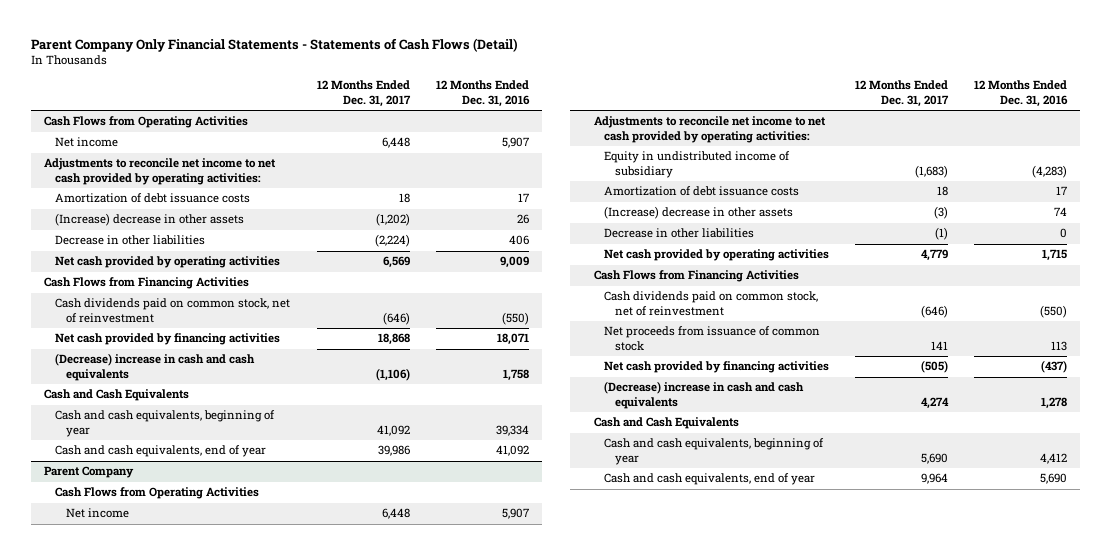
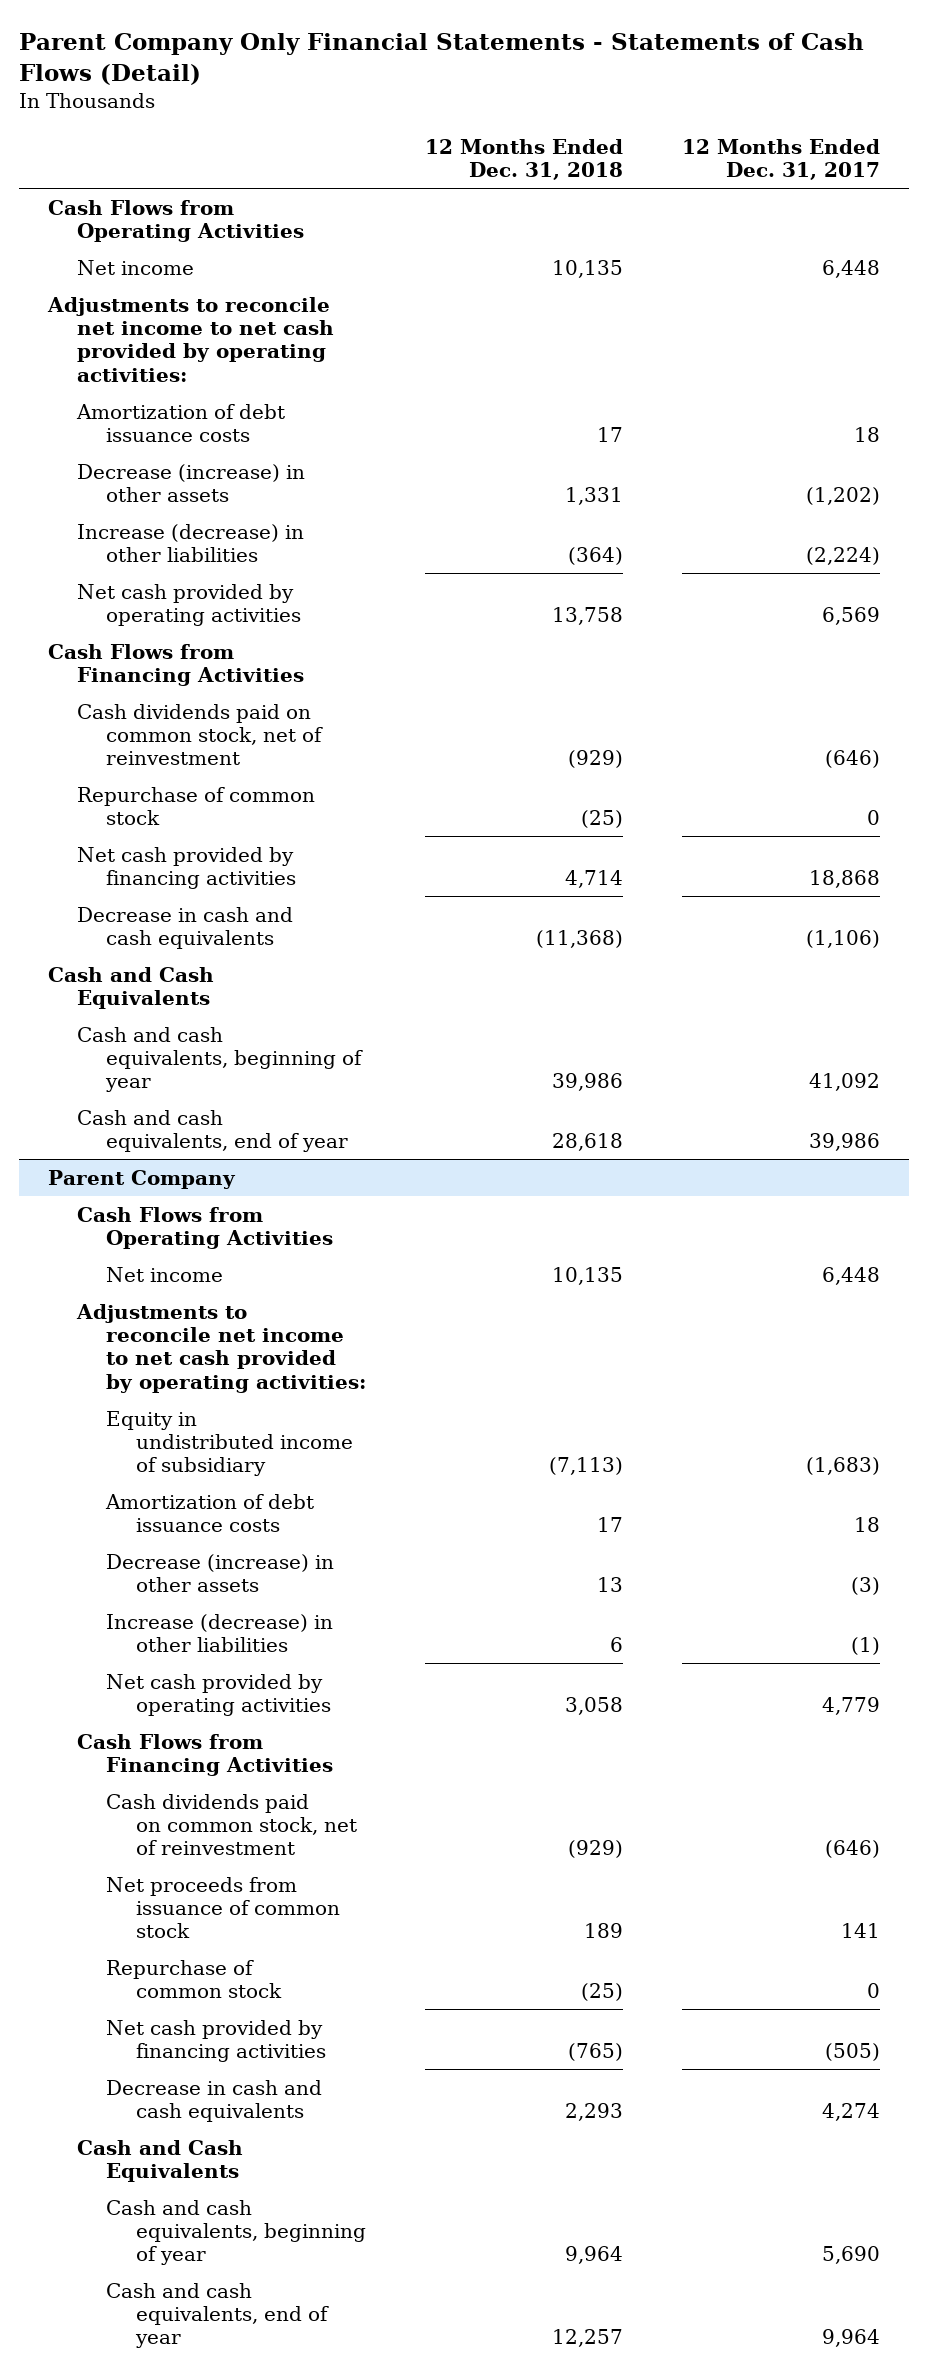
- | 12 Months Ended Dec. 31, 2017 | 12 Months Ended Dec. 31, 2016
+ | 12 Months Ended Dec. 31, 2018 | 12 Months Ended Dec. 31, 2017
- (Increase) decrease in other assets | (1,202) | 26
- Decrease in other liabilities | (2,224) | 406
+ Decrease (increase) in other assets | 1,331 | (1,202)
+ Increase (decrease) in other liabilities | (364) | (2,224)
+ Repurchase of common stock | (25) | 0
- (Decrease) increase in cash and cash equivalents | (1,106) | 1,758
+ Decrease in cash and cash equivalents | (11,368) | (1,106)
@ Parent Company
- (Increase) decrease in other assets | (3) | 74
- Decrease in other liabilities | (1) | 0
+ Decrease (increase) in other assets | 13 | (3)
+ Increase (decrease) in other liabilities | 6 | (1)
+ Repurchase of common stock | (25) | 0
- (Decrease) increase in cash and cash equivalents | 4,274 | 1,278
+ Decrease in cash and cash equivalents | 2,293 | 4,274

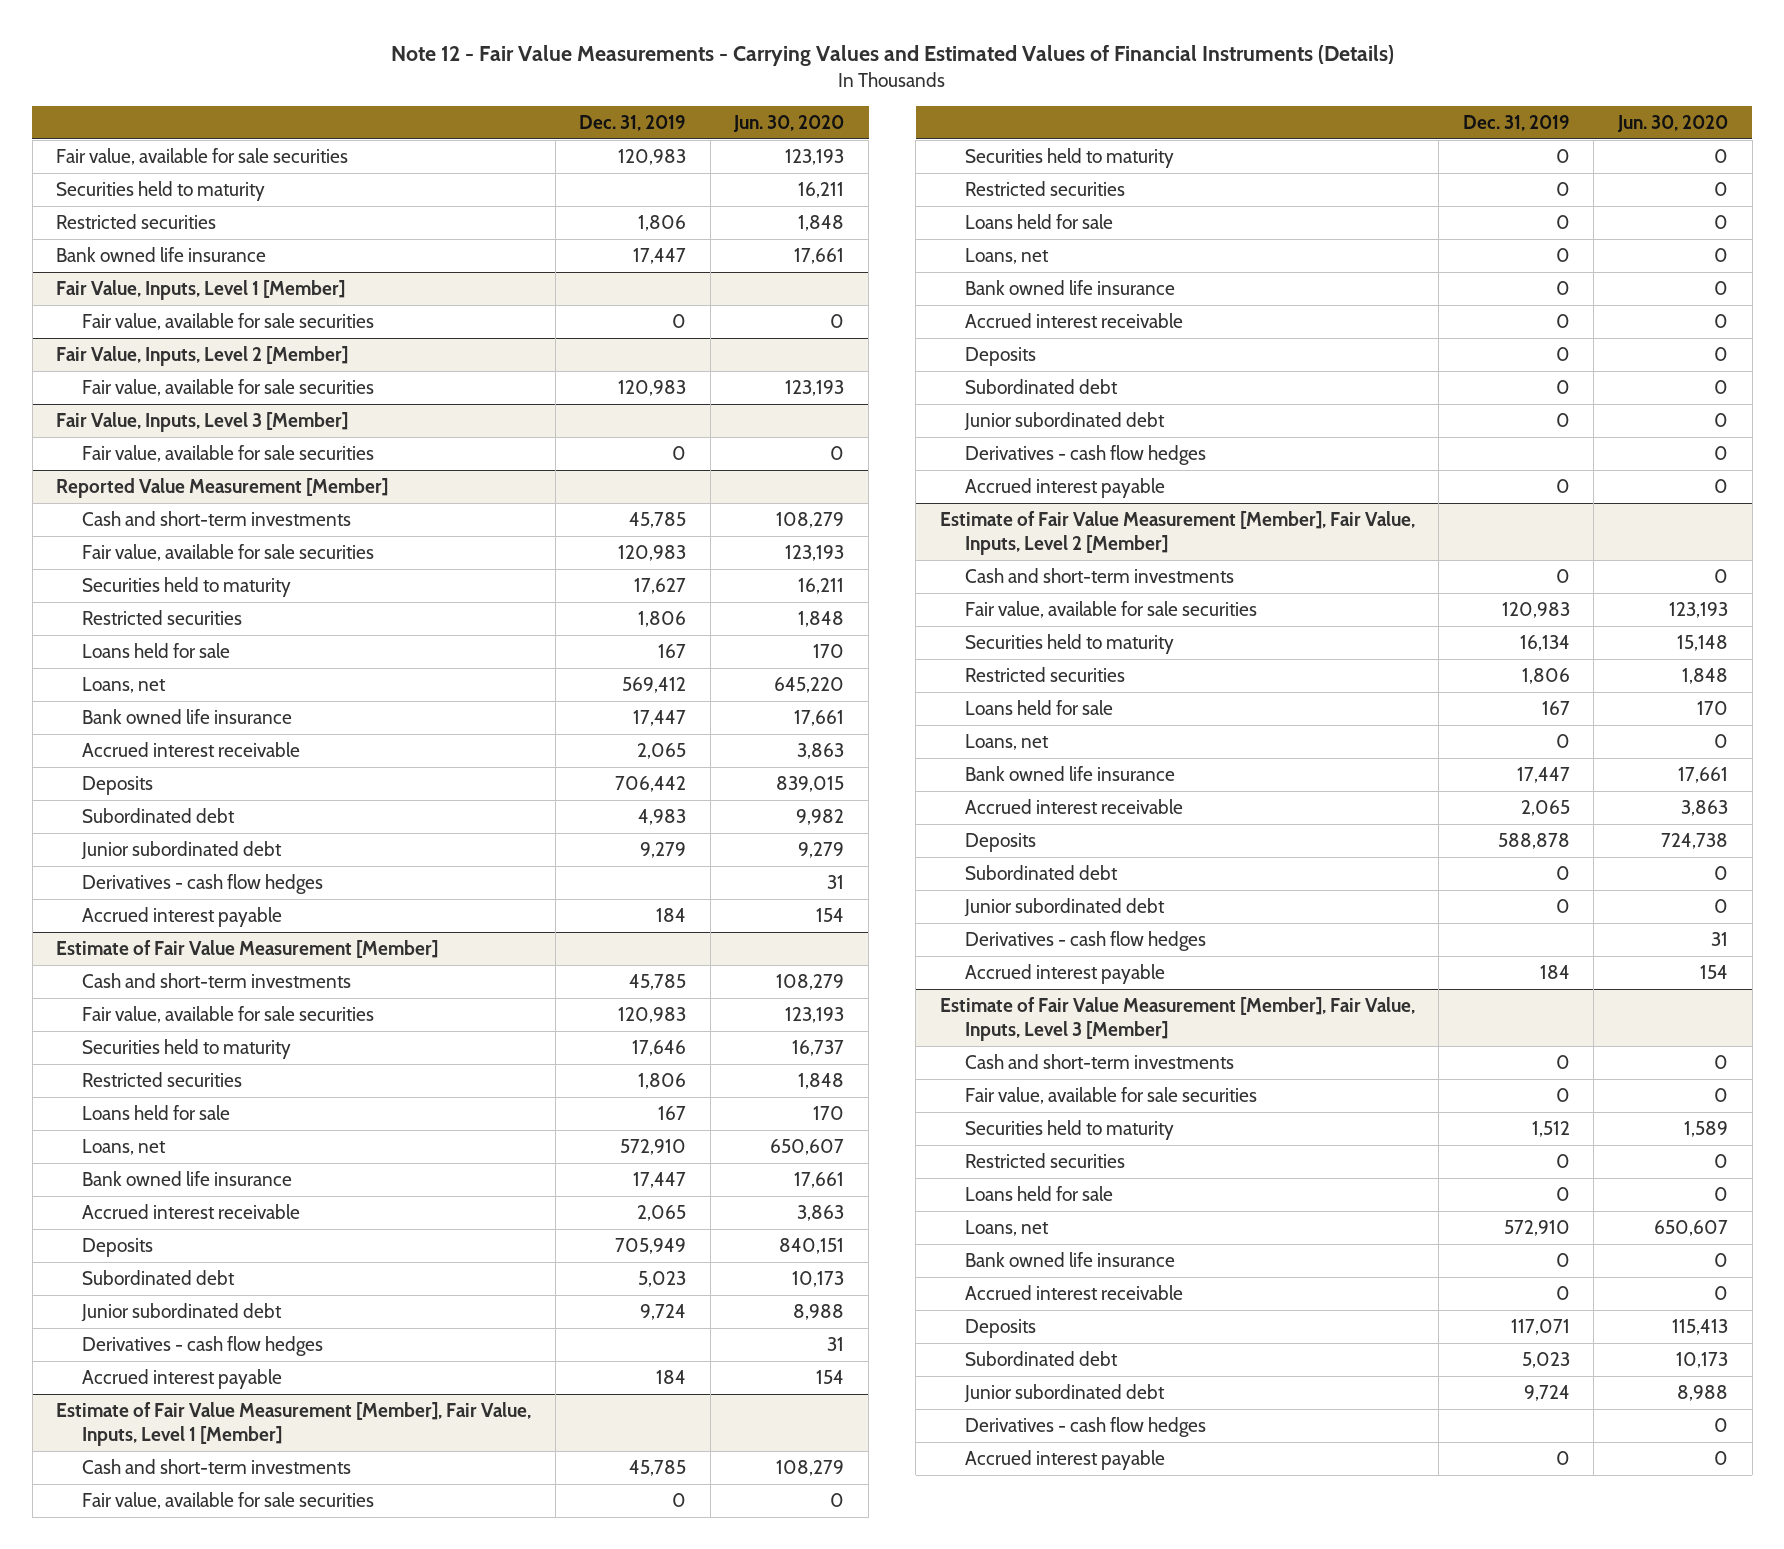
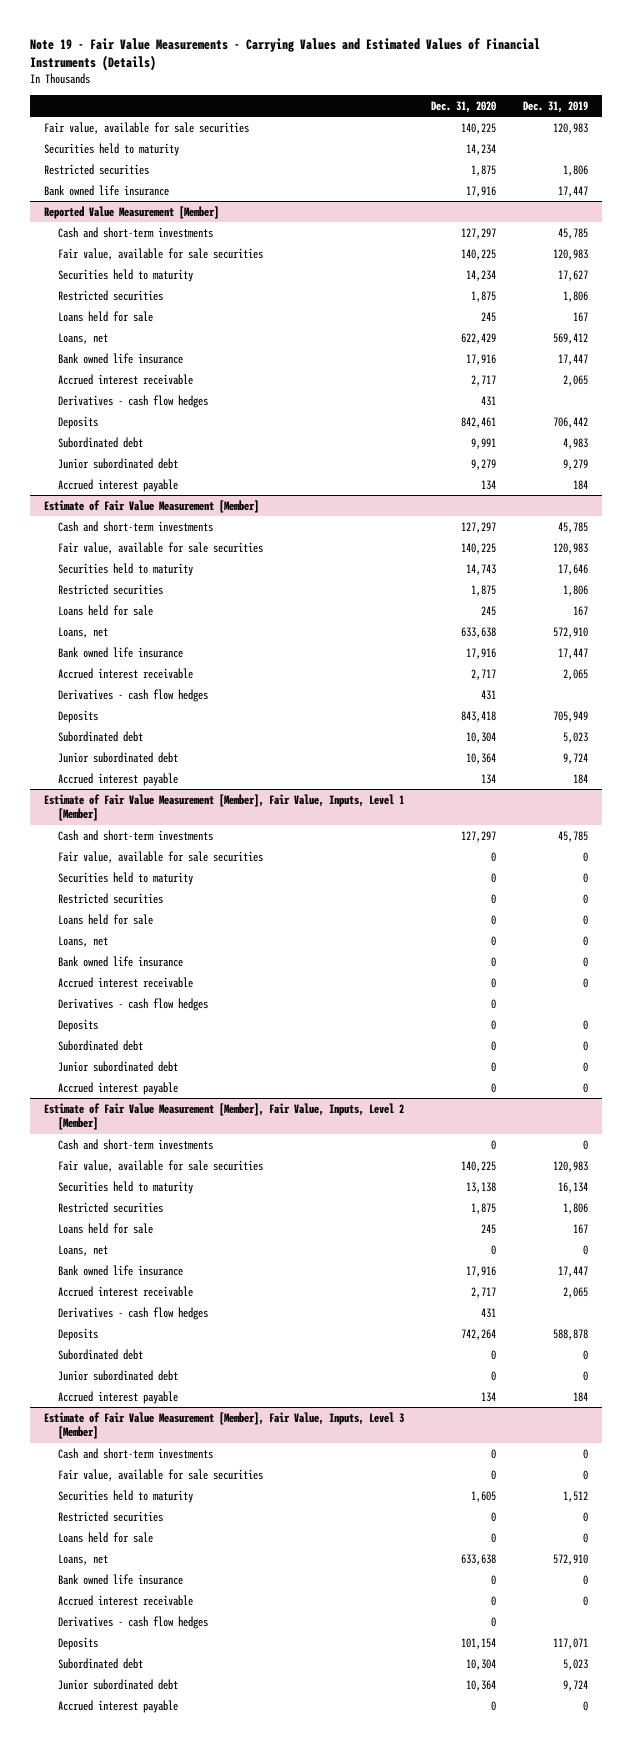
- Note 12 - Fair Value Measurements - Carrying Values and Estimated Values of Financial Instruments (Details)
+ Note 19 - Fair Value Measurements - Carrying Values and Estimated Values of Financial Instruments (Details)
- | Dec. 31, 2019 | Jun. 30, 2020
+ | Dec. 31, 2020 | Dec. 31, 2019
- Fair Value, Inputs, Level 1 [Member]
- Fair value, available for sale securities | 0 | 0
- Fair Value, Inputs, Level 2 [Member]
- Fair value, available for sale securities | 120,983 | 123,193
- Fair Value, Inputs, Level 3 [Member]
- Fair value, available for sale securities | 0 | 0
@ Reported Value Measurement [Member]
moved up: Derivatives - cash flow hedges | 431 |
@ Estimate of Fair Value Measurement [Member]
moved up: Derivatives - cash flow hedges | 431 |
@ Estimate of Fair Value Measurement [Member], Fair Value, Inputs, Level 1 [Member]
moved up: Derivatives - cash flow hedges | 0 |
@ Estimate of Fair Value Measurement [Member], Fair Value, Inputs, Level 2 [Member]
moved up: Derivatives - cash flow hedges | 431 |
@ Estimate of Fair Value Measurement [Member], Fair Value, Inputs, Level 3 [Member]
moved up: Derivatives - cash flow hedges | 0 |

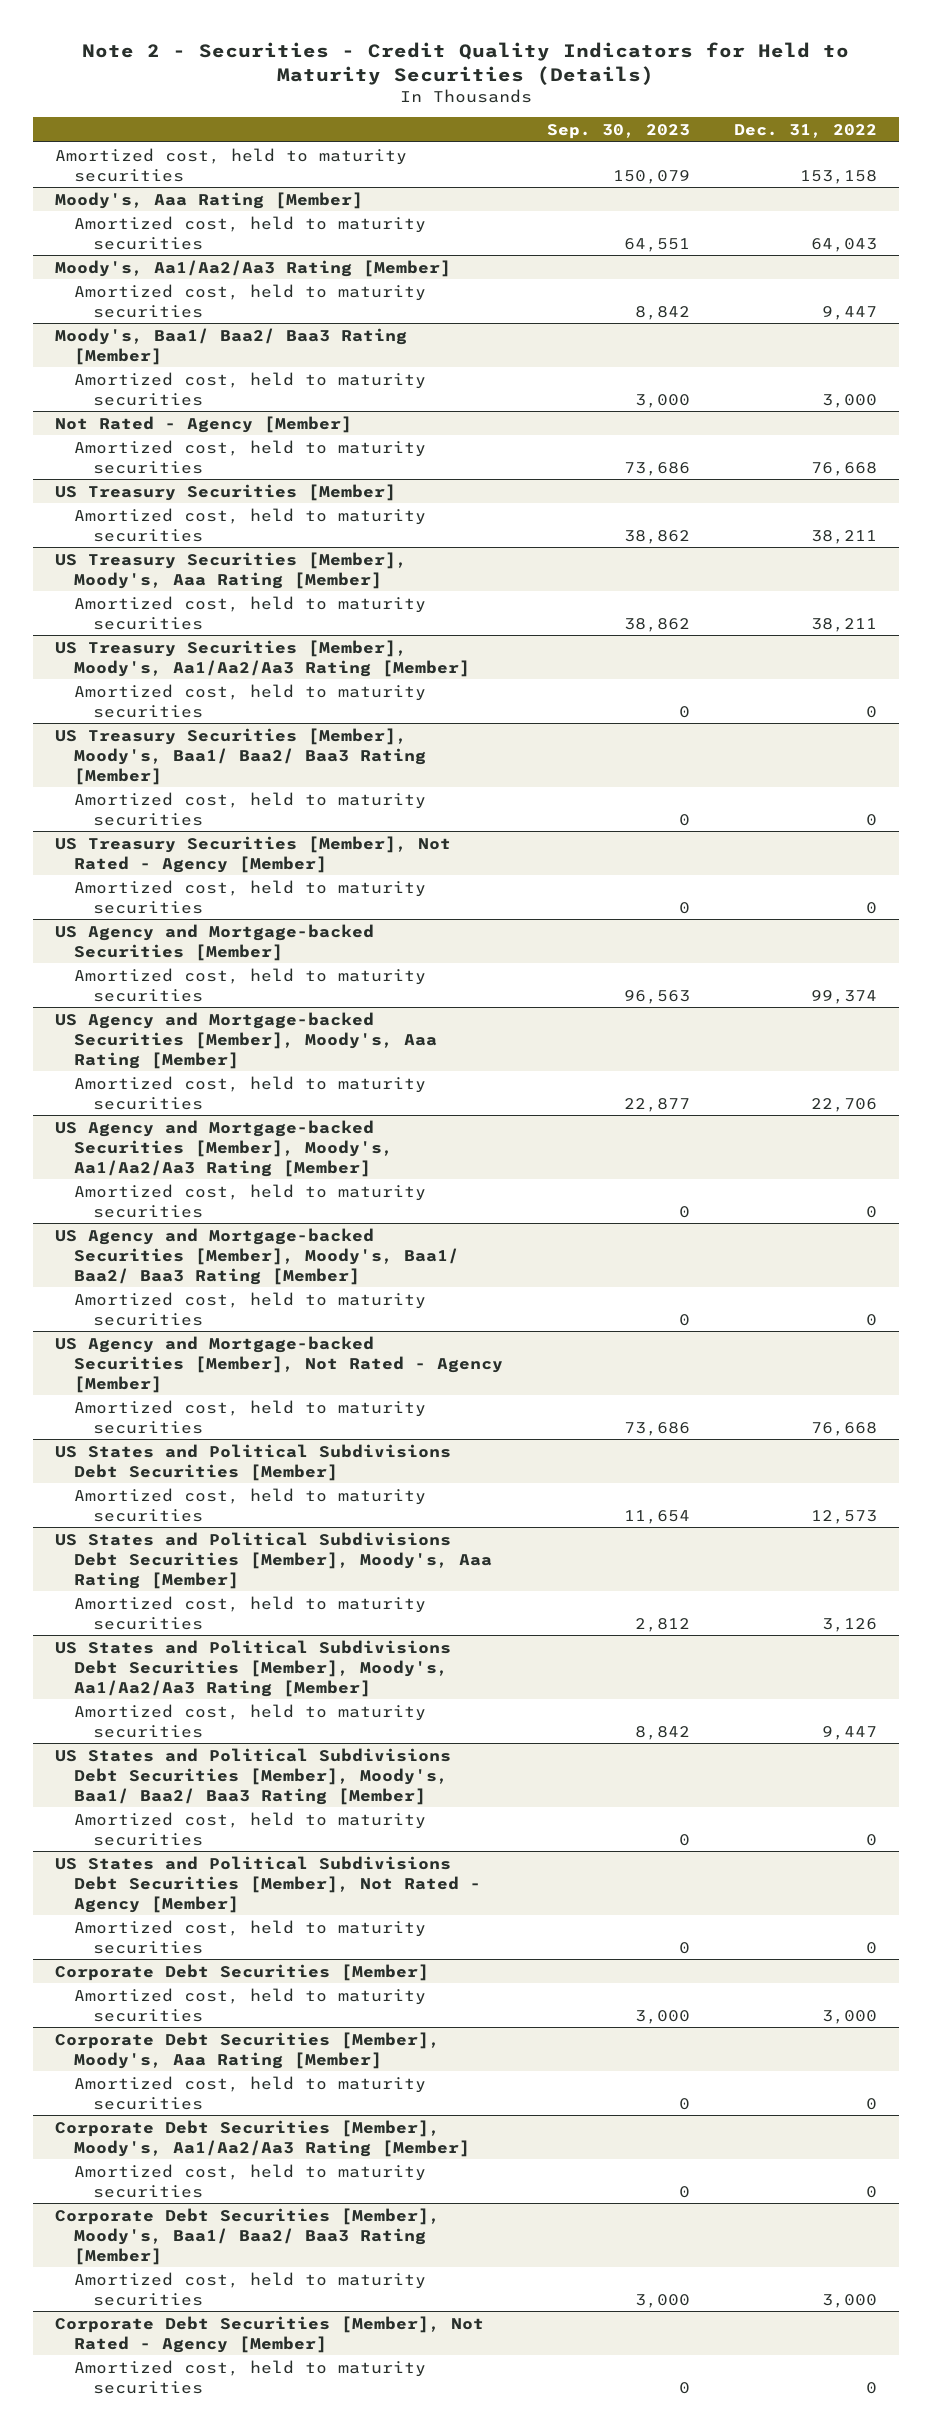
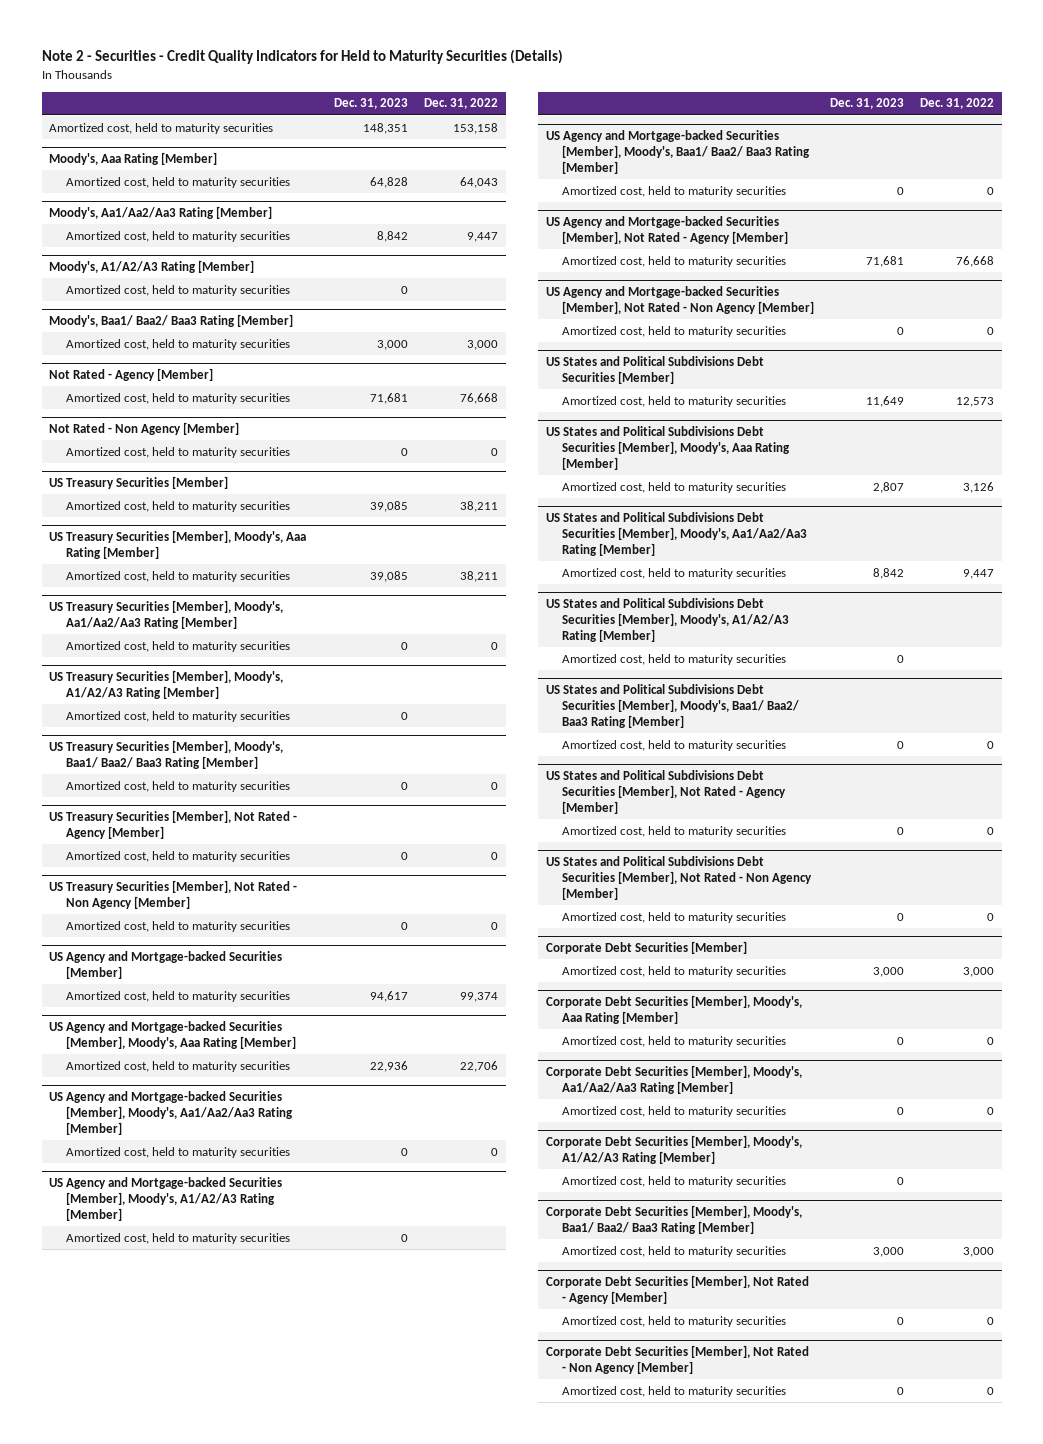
- | Sep. 30, 2023 | Dec. 31, 2022
+ | Dec. 31, 2023 | Dec. 31, 2022
+ Moody's, A1/A2/A3 Rating [Member]
+ Amortized cost, held to maturity securities | 0 |
+ Not Rated - Non Agency [Member]
+ Amortized cost, held to maturity securities | 0 | 0
+ US Treasury Securities [Member], Moody's, A1/A2/A3 Rating [Member]
+ Amortized cost, held to maturity securities | 0 |
+ US Treasury Securities [Member], Not Rated - Non Agency [Member]
+ Amortized cost, held to maturity securities | 0 | 0
+ US Agency and Mortgage-backed Securities [Member], Moody's, A1/A2/A3 Rating [Member]
+ Amortized cost, held to maturity securities | 0 |
+ US Agency and Mortgage-backed Securities [Member], Not Rated - Non Agency [Member]
+ Amortized cost, held to maturity securities | 0 | 0
+ US States and Political Subdivisions Debt Securities [Member], Moody's, A1/A2/A3 Rating [Member]
+ Amortized cost, held to maturity securities | 0 |
+ US States and Political Subdivisions Debt Securities [Member], Not Rated - Non Agency [Member]
+ Amortized cost, held to maturity securities | 0 | 0
+ Corporate Debt Securities [Member], Moody's, A1/A2/A3 Rating [Member]
+ Amortized cost, held to maturity securities | 0 |
+ Corporate Debt Securities [Member], Not Rated - Non Agency [Member]
+ Amortized cost, held to maturity securities | 0 | 0

